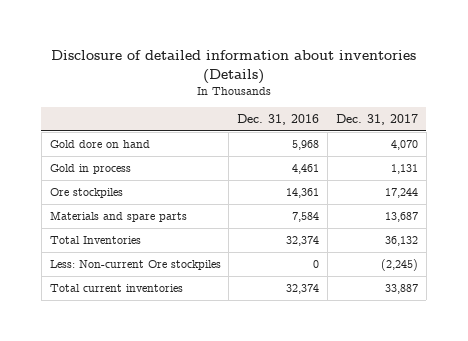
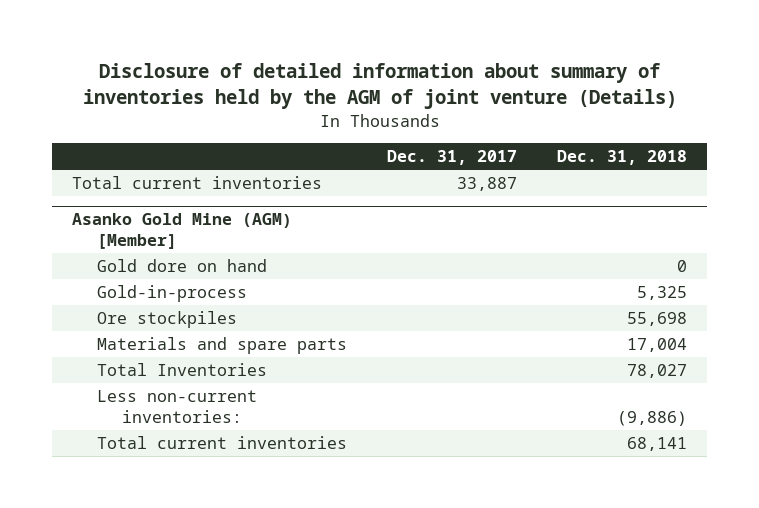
- Disclosure of detailed information about inventories (Details)
+ Disclosure of detailed information about summary of inventories held by the AGM of joint venture (Details)
- | Dec. 31, 2016 | Dec. 31, 2017
+ | Dec. 31, 2017 | Dec. 31, 2018
- Gold dore on hand | 5,968 | 4,070
- Gold in process | 4,461 | 1,131
- Ore stockpiles | 14,361 | 17,244
- Materials and spare parts | 7,584 | 13,687
- Total Inventories | 32,374 | 36,132
- Less: Non-current Ore stockpiles | 0 | (2,245)
+ Asanko Gold Mine (AGM) [Member]
+ Gold dore on hand | | 0
+ Gold-in-process | | 5,325
+ Ore stockpiles | | 55,698
+ Materials and spare parts | | 17,004
+ Total Inventories | | 78,027
+ Less non-current inventories: | | (9,886)
+ Total current inventories | | 68,141

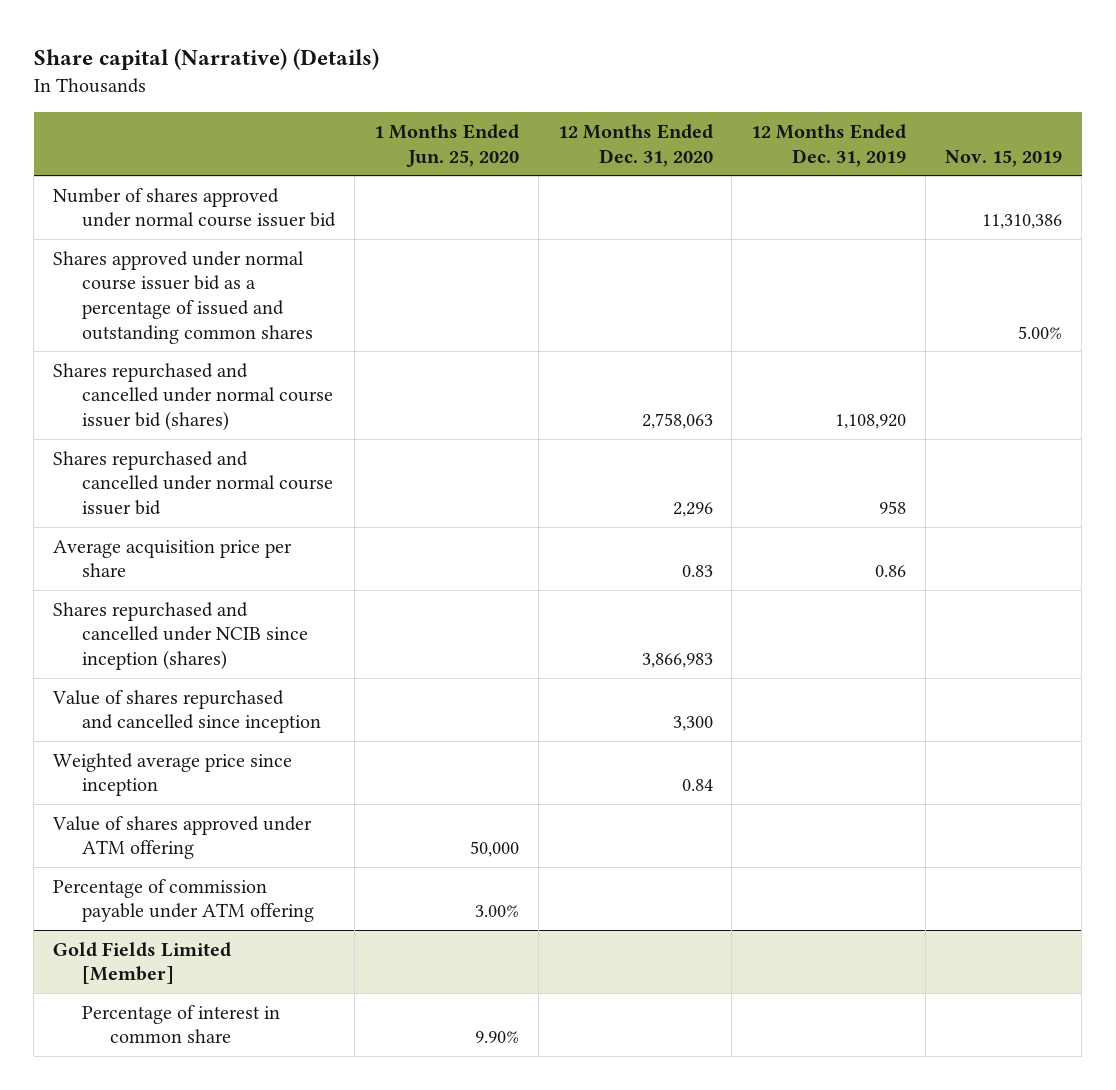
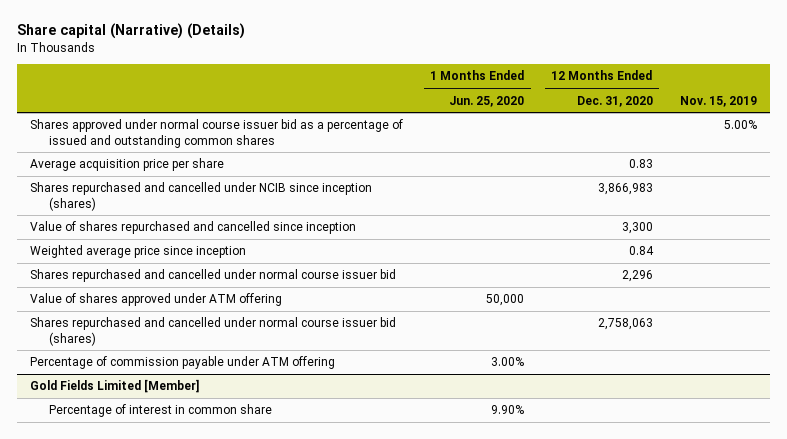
- | 1 Months Ended Jun. 25, 2020 | 12 Months Ended Dec. 31, 2020 | 12 Months Ended Dec. 31, 2019 | Nov. 15, 2019
+ | 1 Months Ended Jun. 25, 2020 | 12 Months Ended Dec. 31, 2020 | Nov. 15, 2019
- Number of shares approved under normal course issuer bid | | | | 11,310,386
moved down: Shares repurchased and cancelled under normal course issuer bid | | 2,296 |
moved down: Shares repurchased and cancelled under normal course issuer bid (shares) | | 2,758,063 |

